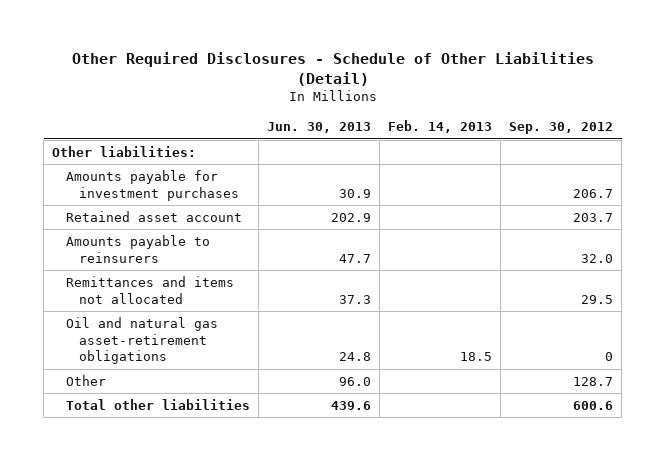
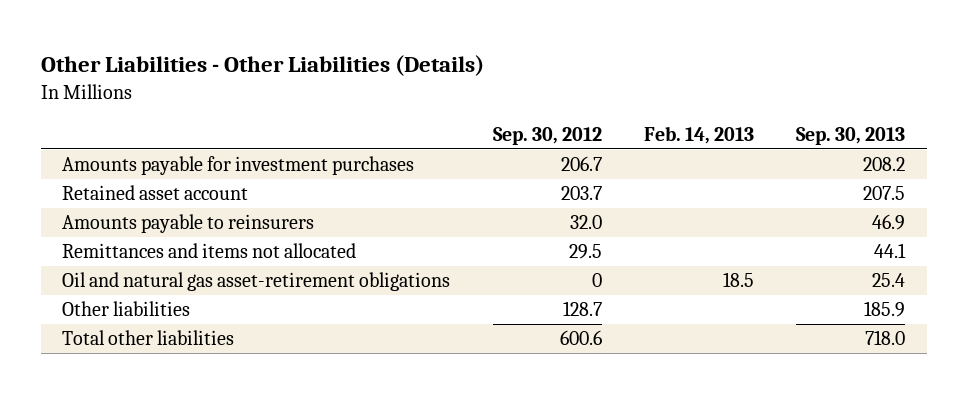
- Other Required Disclosures - Schedule of Other Liabilities (Detail)
+ Other Liabilities - Other Liabilities (Details)
- | Jun. 30, 2013 | Feb. 14, 2013 | Sep. 30, 2012
+ | Sep. 30, 2012 | Feb. 14, 2013 | Sep. 30, 2013
- Other liabilities:
- Other | 96.0 | | 128.7
+ Other liabilities | 128.7 | | 185.9

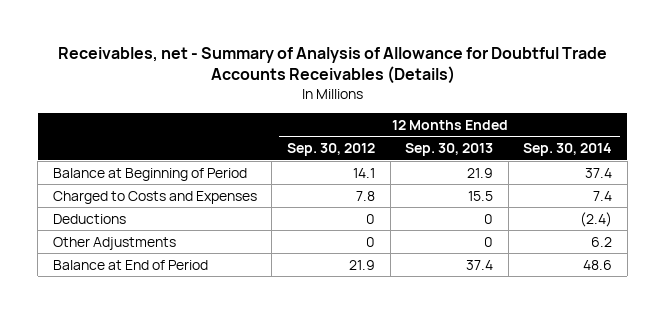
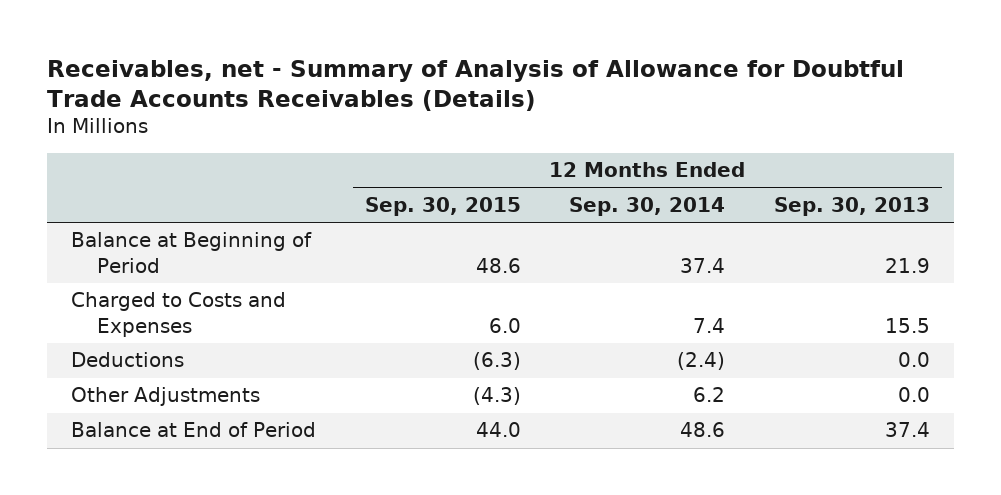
- | 12 Months Ended Sep. 30, 2012 | 12 Months Ended Sep. 30, 2013 | 12 Months Ended Sep. 30, 2014
+ | 12 Months Ended Sep. 30, 2015 | 12 Months Ended Sep. 30, 2014 | 12 Months Ended Sep. 30, 2013
- Deductions | 0 | 0 | (2.4)
- Other Adjustments | 0 | 0 | 6.2
+ Deductions | (6.3) | (2.4) | 0.0
+ Other Adjustments | (4.3) | 6.2 | 0.0

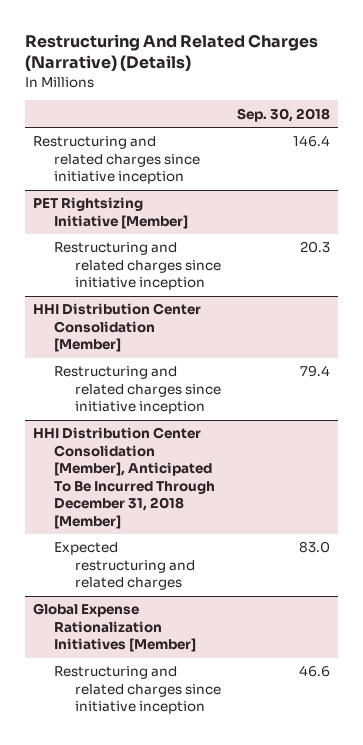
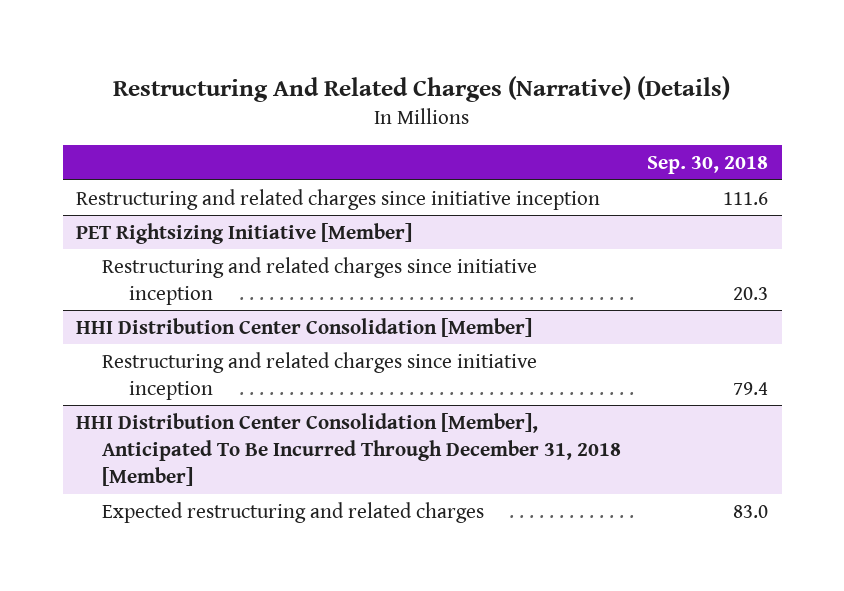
- Restructuring and related charges since initiative inception | 146.4
+ Restructuring and related charges since initiative inception | 111.6
- Global Expense Rationalization Initiatives [Member]
- Restructuring and related charges since initiative inception | 46.6

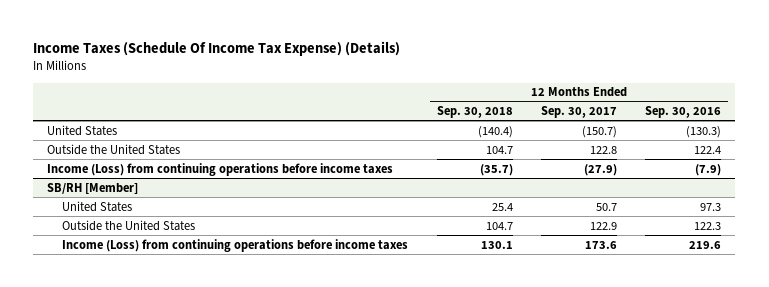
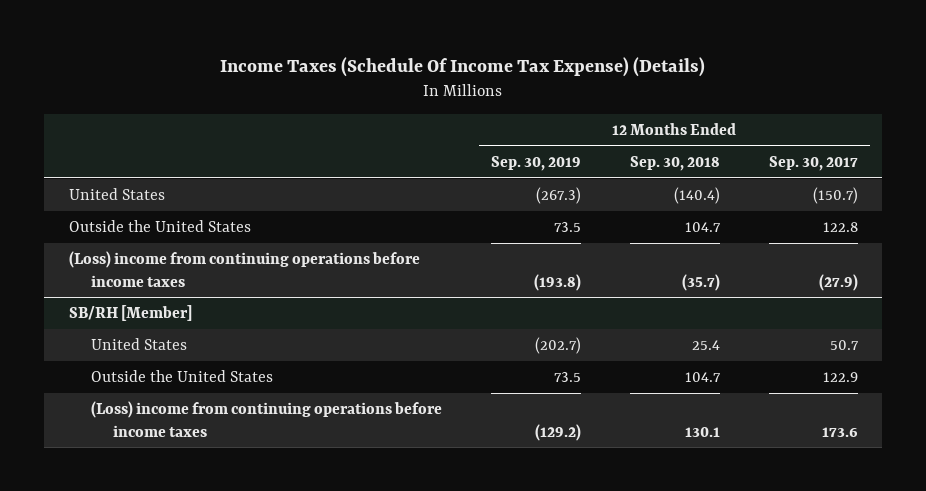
- | 12 Months Ended Sep. 30, 2018 | 12 Months Ended Sep. 30, 2017 | 12 Months Ended Sep. 30, 2016
+ | 12 Months Ended Sep. 30, 2019 | 12 Months Ended Sep. 30, 2018 | 12 Months Ended Sep. 30, 2017
- Income (Loss) from continuing operations before income taxes | (35.7) | (27.9) | (7.9)
+ (Loss) income from continuing operations before income taxes | (193.8) | (35.7) | (27.9)
@ SB/RH [Member]
- Income (Loss) from continuing operations before income taxes | 130.1 | 173.6 | 219.6
+ (Loss) income from continuing operations before income taxes | (129.2) | 130.1 | 173.6

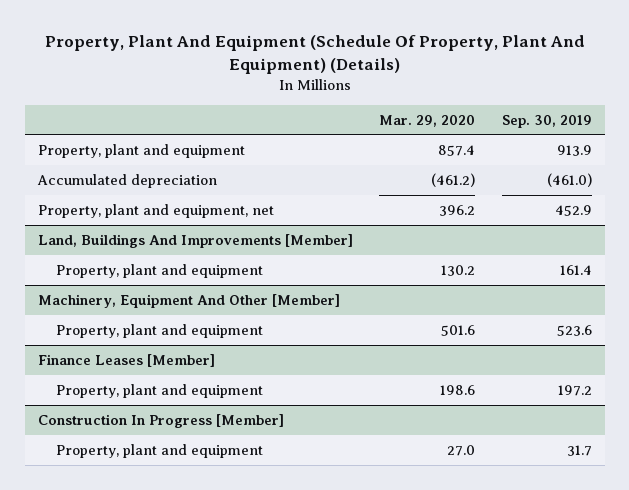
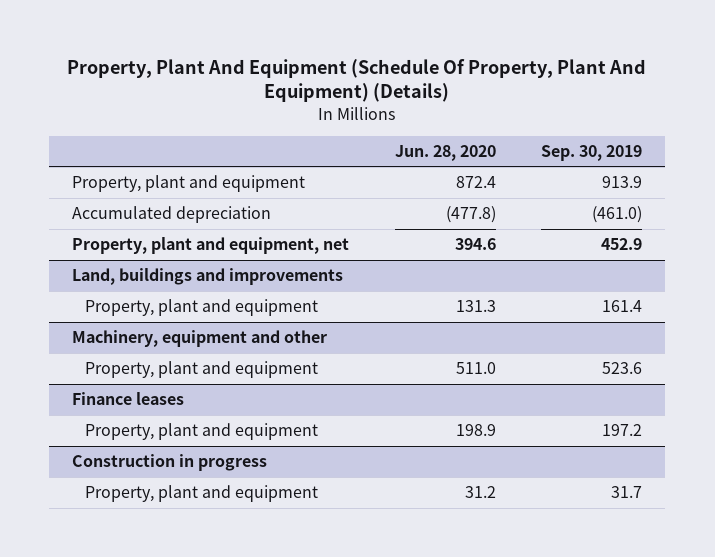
- | Mar. 29, 2020 | Sep. 30, 2019
+ | Jun. 28, 2020 | Sep. 30, 2019
- Land, Buildings And Improvements [Member]
+ Land, buildings and improvements
- Machinery, Equipment And Other [Member]
+ Machinery, equipment and other
- Finance Leases [Member]
+ Finance leases
- Construction In Progress [Member]
+ Construction in progress

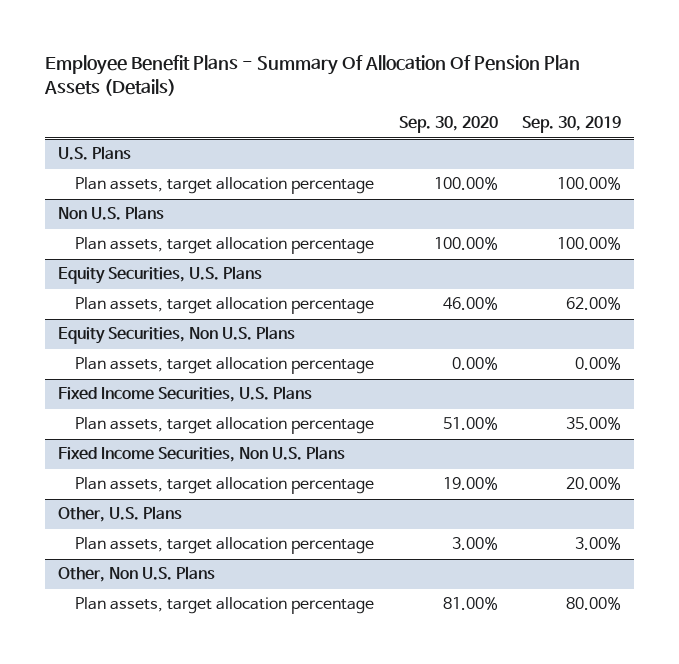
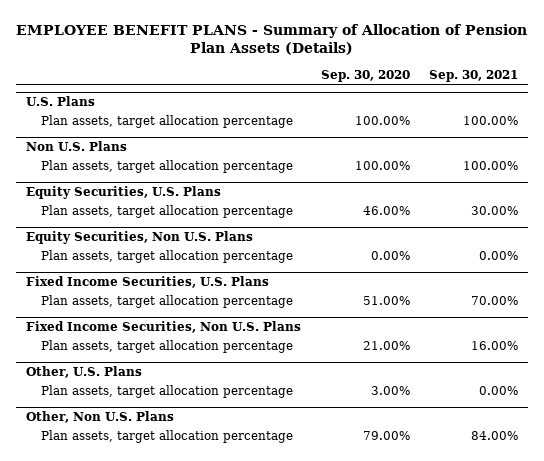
- Employee Benefit Plans - Summary Of Allocation Of Pension Plan Assets (Details)
+ EMPLOYEE BENEFIT PLANS - Summary of Allocation of Pension Plan Assets (Details)
- | Sep. 30, 2020 | Sep. 30, 2019
+ | Sep. 30, 2020 | Sep. 30, 2021
@ Fixed Income Securities, Non U.S. Plans
- Plan assets, target allocation percentage | 19.00% | 20.00%
+ Plan assets, target allocation percentage | 21.00% | 16.00%
@ Other, Non U.S. Plans
- Plan assets, target allocation percentage | 81.00% | 80.00%
+ Plan assets, target allocation percentage | 79.00% | 84.00%

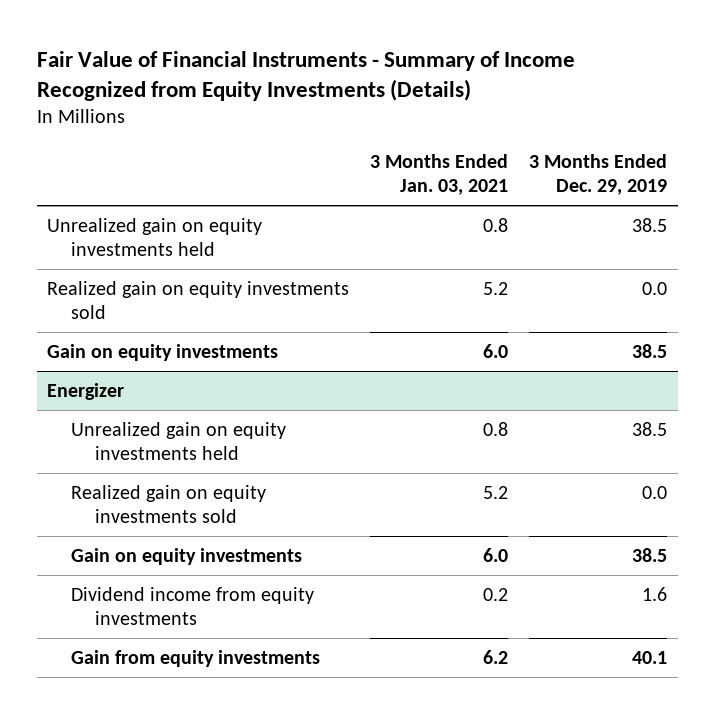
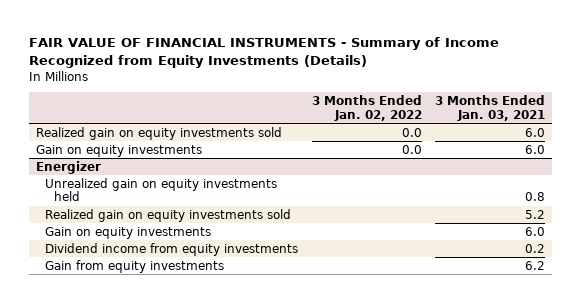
- Fair Value of Financial Instruments - Summary of Income Recognized from Equity Investments (Details)
+ FAIR VALUE OF FINANCIAL INSTRUMENTS - Summary of Income Recognized from Equity Investments (Details)
- | 3 Months Ended Jan. 03, 2021 | 3 Months Ended Dec. 29, 2019
+ | 3 Months Ended Jan. 02, 2022 | 3 Months Ended Jan. 03, 2021
- Unrealized gain on equity investments held | 0.8 | 38.5
- Realized gain on equity investments sold | 5.2 | 0.0
+ Realized gain on equity investments sold | 0.0 | 6.0

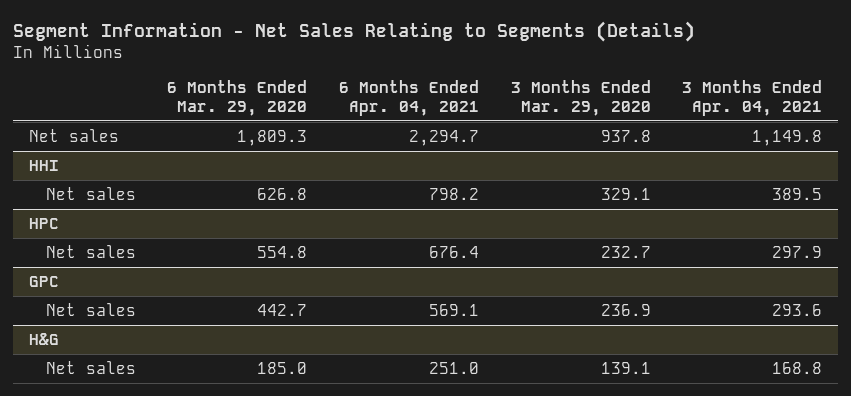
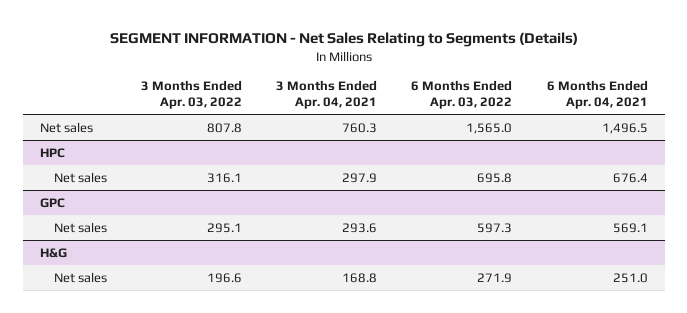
- Segment Information - Net Sales Relating to Segments (Details)
+ SEGMENT INFORMATION - Net Sales Relating to Segments (Details)
- | 6 Months Ended Mar. 29, 2020 | 6 Months Ended Apr. 04, 2021 | 3 Months Ended Mar. 29, 2020 | 3 Months Ended Apr. 04, 2021
+ | 3 Months Ended Apr. 03, 2022 | 3 Months Ended Apr. 04, 2021 | 6 Months Ended Apr. 03, 2022 | 6 Months Ended Apr. 04, 2021
- Net sales | 1,809.3 | 2,294.7 | 937.8 | 1,149.8
- HHI
- Net sales | 626.8 | 798.2 | 329.1 | 389.5
+ Net sales | 807.8 | 760.3 | 1,565.0 | 1,496.5

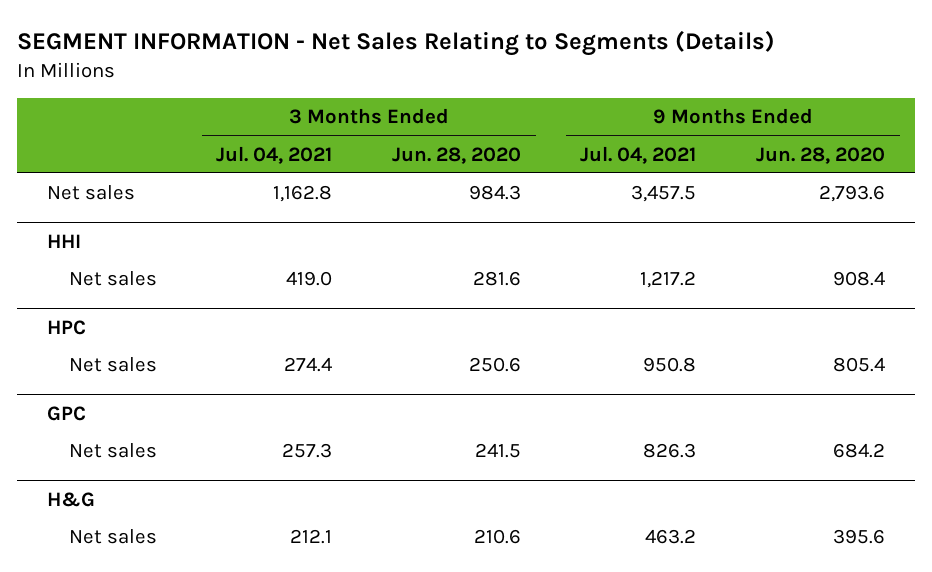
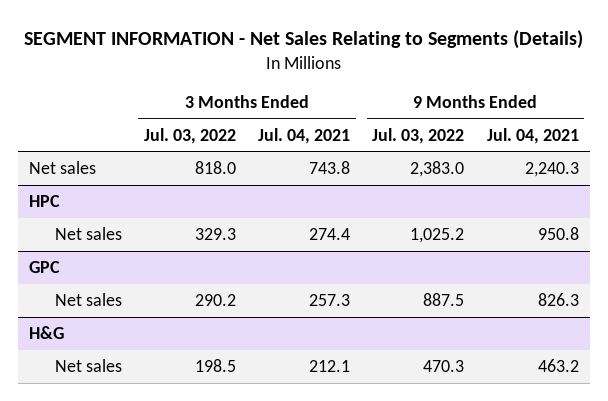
- | 3 Months Ended Jul. 04, 2021 | 3 Months Ended Jun. 28, 2020 | 9 Months Ended Jul. 04, 2021 | 9 Months Ended Jun. 28, 2020
+ | 3 Months Ended Jul. 03, 2022 | 3 Months Ended Jul. 04, 2021 | 9 Months Ended Jul. 03, 2022 | 9 Months Ended Jul. 04, 2021
- Net sales | 1,162.8 | 984.3 | 3,457.5 | 2,793.6
- HHI
- Net sales | 419.0 | 281.6 | 1,217.2 | 908.4
+ Net sales | 818.0 | 743.8 | 2,383.0 | 2,240.3

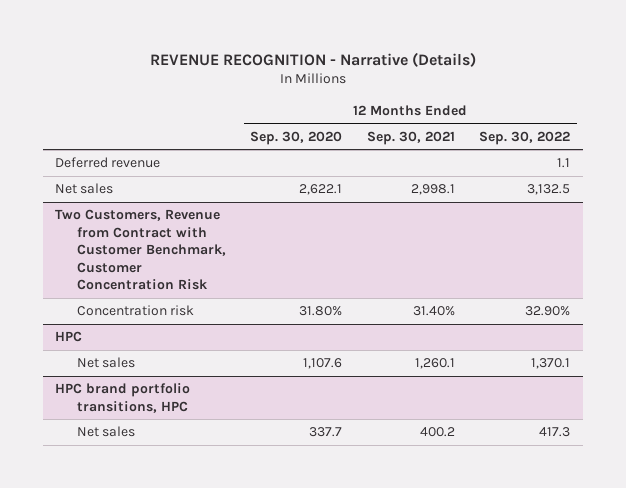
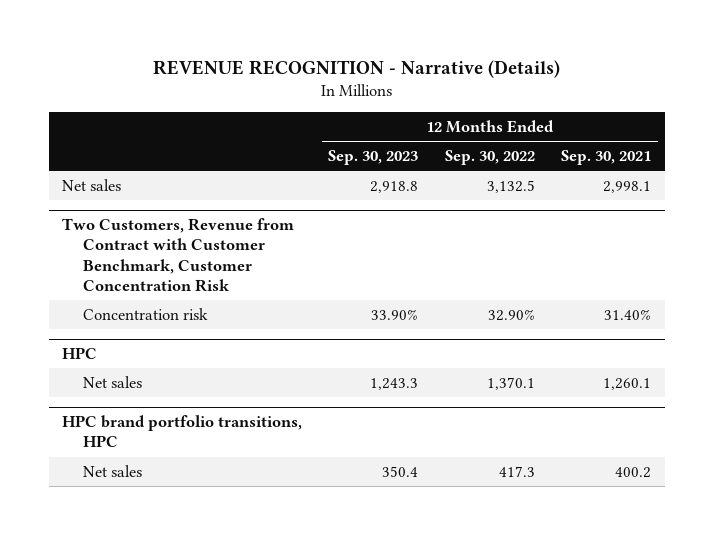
- | 12 Months Ended Sep. 30, 2020 | 12 Months Ended Sep. 30, 2021 | 12 Months Ended Sep. 30, 2022
+ | 12 Months Ended Sep. 30, 2023 | 12 Months Ended Sep. 30, 2022 | 12 Months Ended Sep. 30, 2021
- Deferred revenue | | | 1.1

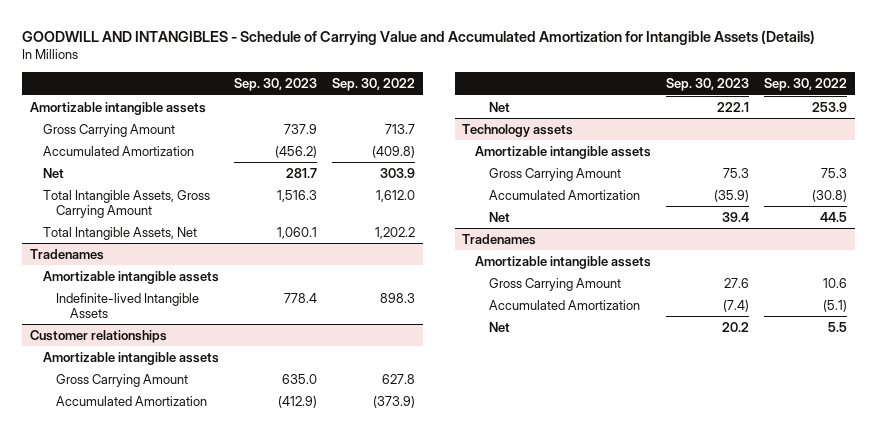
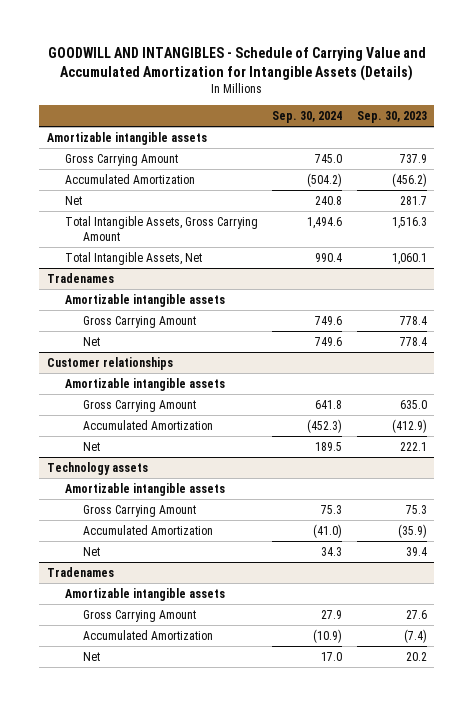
- | Sep. 30, 2023 | Sep. 30, 2022
+ | Sep. 30, 2024 | Sep. 30, 2023
@ Tradenames
- Indefinite-lived Intangible Assets | 778.4 | 898.3
+ Gross Carrying Amount | 749.6 | 778.4
+ Net | 749.6 | 778.4

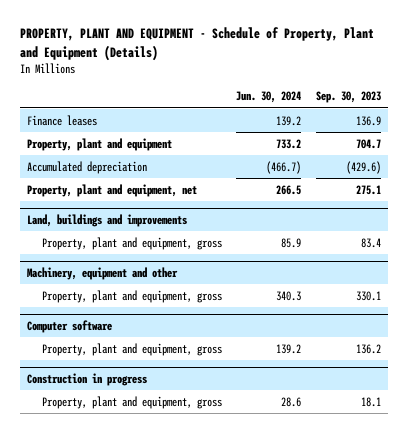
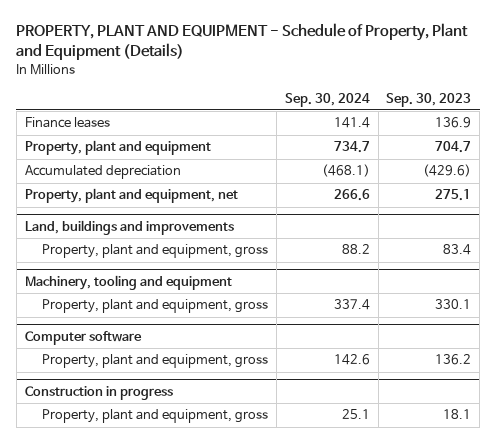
- | Jun. 30, 2024 | Sep. 30, 2023
+ | Sep. 30, 2024 | Sep. 30, 2023
- Machinery, equipment and other
+ Machinery, tooling and equipment

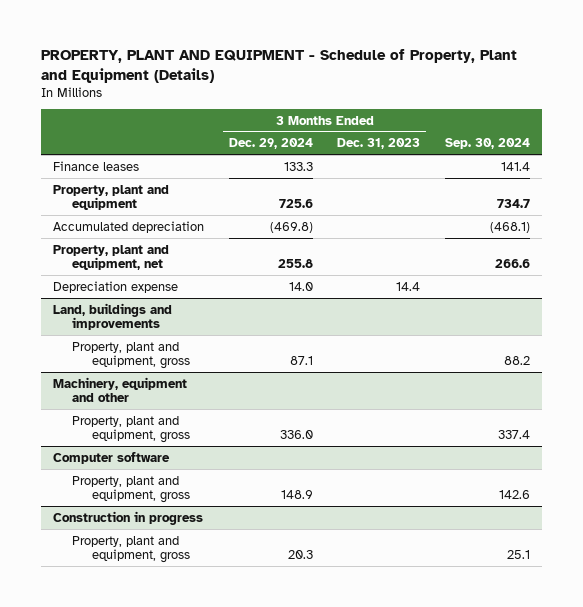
- | Sep. 30, 2024 | Sep. 30, 2023
+ | 3 Months Ended Dec. 29, 2024 | 3 Months Ended Dec. 31, 2023 | Sep. 30, 2024
+ Depreciation expense | 14.0 | 14.4 |
- Machinery, tooling and equipment
+ Machinery, equipment and other

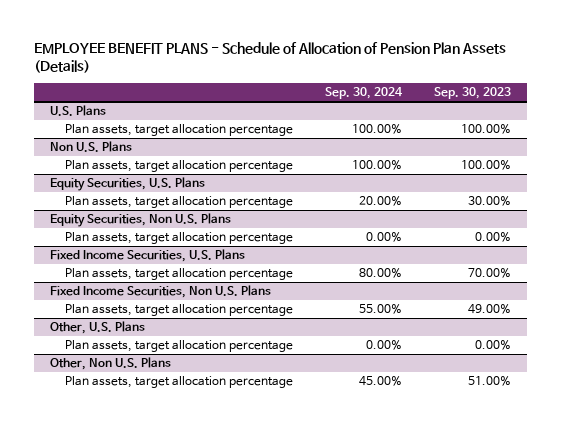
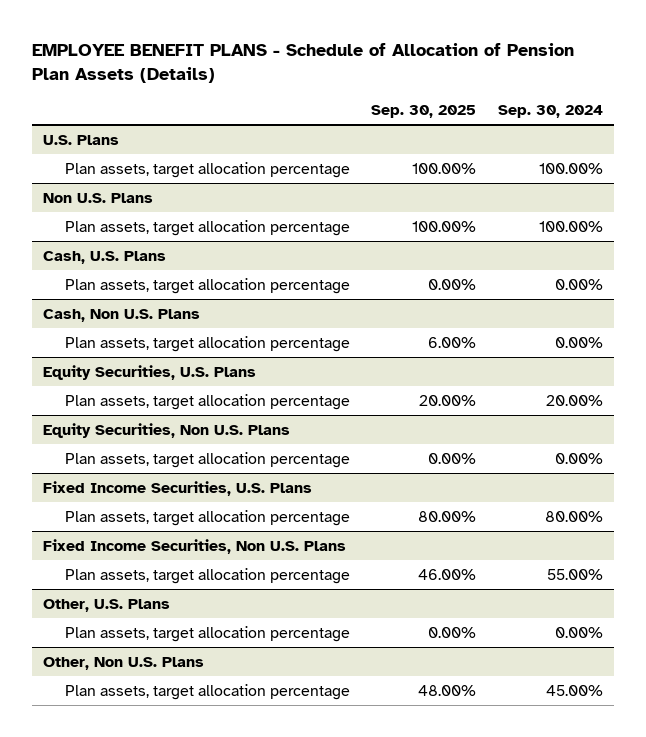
- | Sep. 30, 2024 | Sep. 30, 2023
+ | Sep. 30, 2025 | Sep. 30, 2024
+ Cash, U.S. Plans
+ Plan assets, target allocation percentage | 0.00% | 0.00%
+ Cash, Non U.S. Plans
+ Plan assets, target allocation percentage | 6.00% | 0.00%

